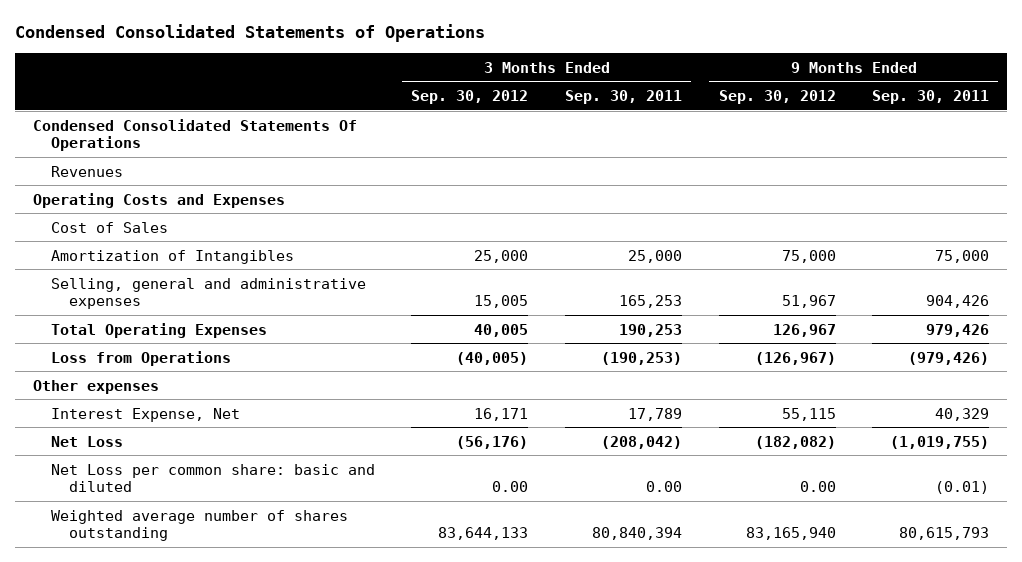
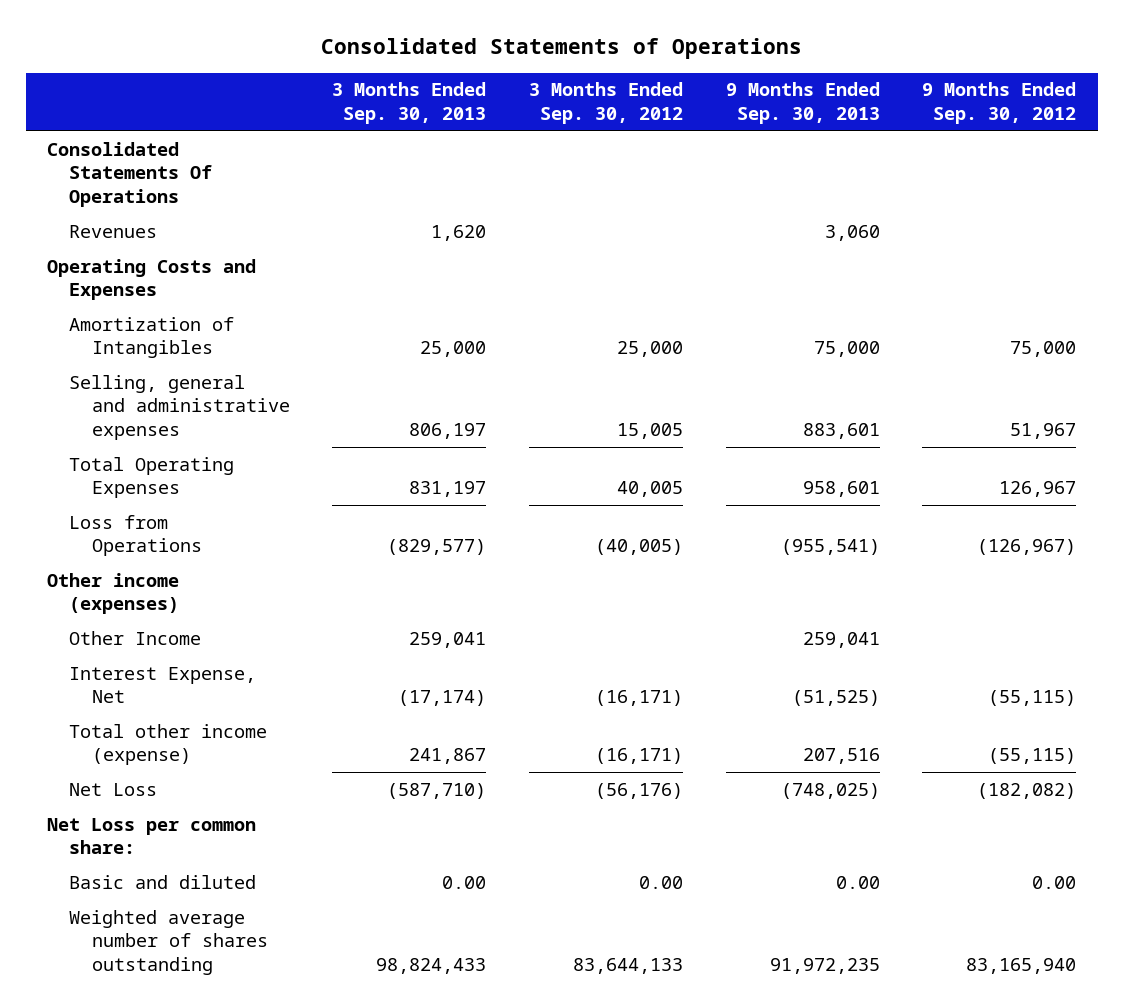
- Condensed Consolidated Statements of Operations
+ Consolidated Statements of Operations
- | 3 Months Ended Sep. 30, 2012 | 3 Months Ended Sep. 30, 2011 | 9 Months Ended Sep. 30, 2012 | 9 Months Ended Sep. 30, 2011
+ | 3 Months Ended Sep. 30, 2013 | 3 Months Ended Sep. 30, 2012 | 9 Months Ended Sep. 30, 2013 | 9 Months Ended Sep. 30, 2012
- Condensed Consolidated Statements Of Operations
+ Consolidated Statements Of Operations
- Cost of Sales
- Other expenses
- Interest Expense, Net | 16,171 | 17,789 | 55,115 | 40,329
+ Other income (expenses)
+ Other Income | 259,041 | | 259,041 |
+ Interest Expense, Net | (17,174) | (16,171) | (51,525) | (55,115)
+ Total other income (expense) | 241,867 | (16,171) | 207,516 | (55,115)
- Net Loss per common share: basic and diluted | 0.00 | 0.00 | 0.00 | (0.01)
+ Net Loss per common share:
+ Basic and diluted | 0.00 | 0.00 | 0.00 | 0.00

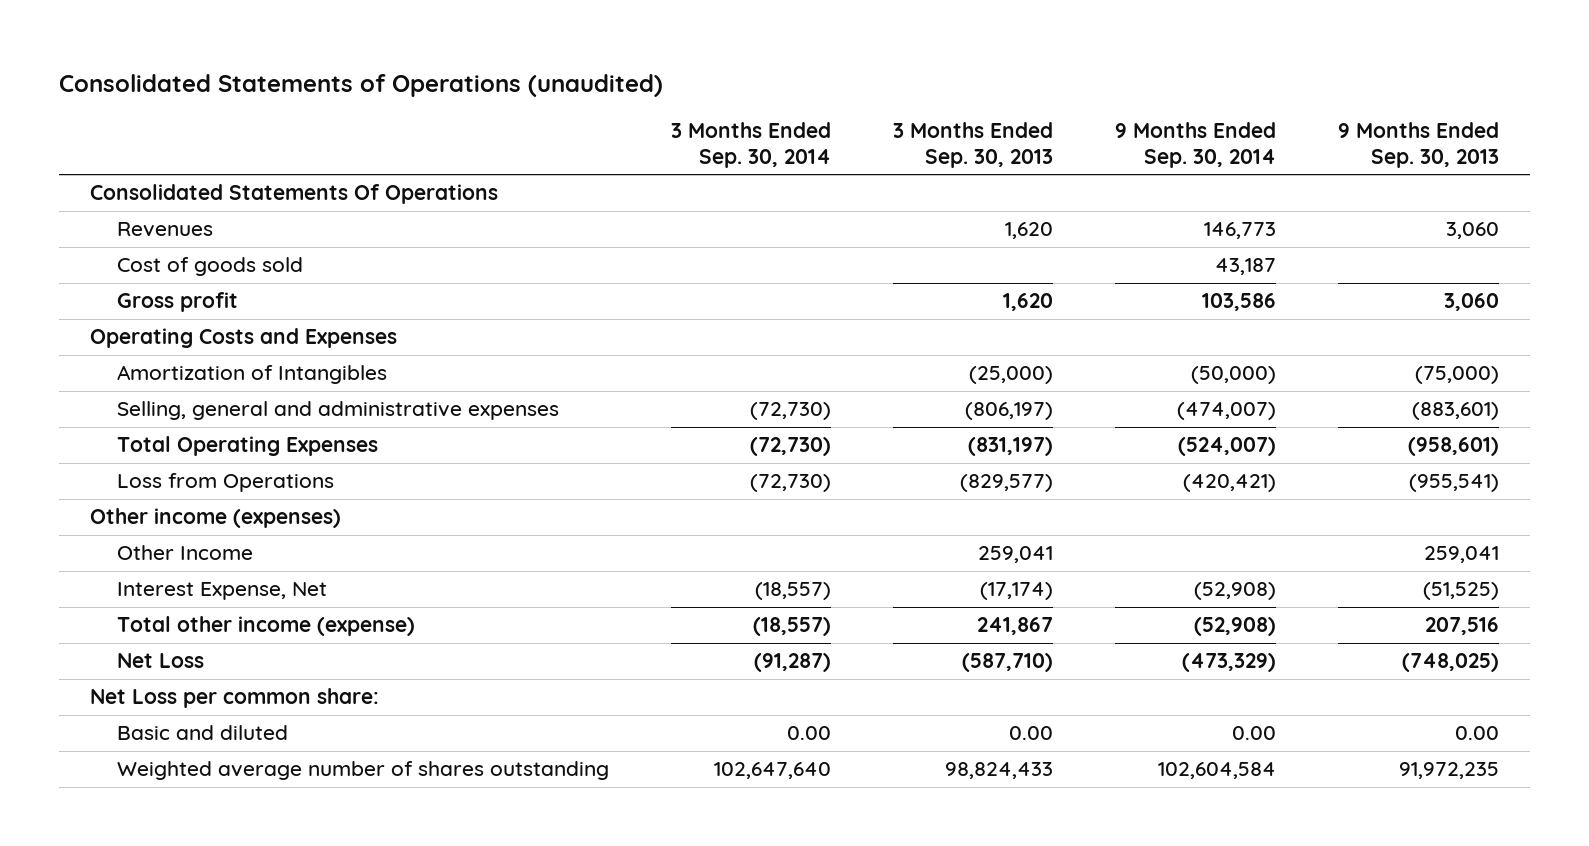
- Consolidated Statements of Operations
+ Consolidated Statements of Operations (unaudited)
- | 3 Months Ended Sep. 30, 2013 | 3 Months Ended Sep. 30, 2012 | 9 Months Ended Sep. 30, 2013 | 9 Months Ended Sep. 30, 2012
+ | 3 Months Ended Sep. 30, 2014 | 3 Months Ended Sep. 30, 2013 | 9 Months Ended Sep. 30, 2014 | 9 Months Ended Sep. 30, 2013
+ Cost of goods sold | | | 43,187 |
+ Gross profit | | 1,620 | 103,586 | 3,060
- Amortization of Intangibles | 25,000 | 25,000 | 75,000 | 75,000
- Selling, general and administrative expenses | 806,197 | 15,005 | 883,601 | 51,967
- Total Operating Expenses | 831,197 | 40,005 | 958,601 | 126,967
+ Amortization of Intangibles | | (25,000) | (50,000) | (75,000)
+ Selling, general and administrative expenses | (72,730) | (806,197) | (474,007) | (883,601)
+ Total Operating Expenses | (72,730) | (831,197) | (524,007) | (958,601)

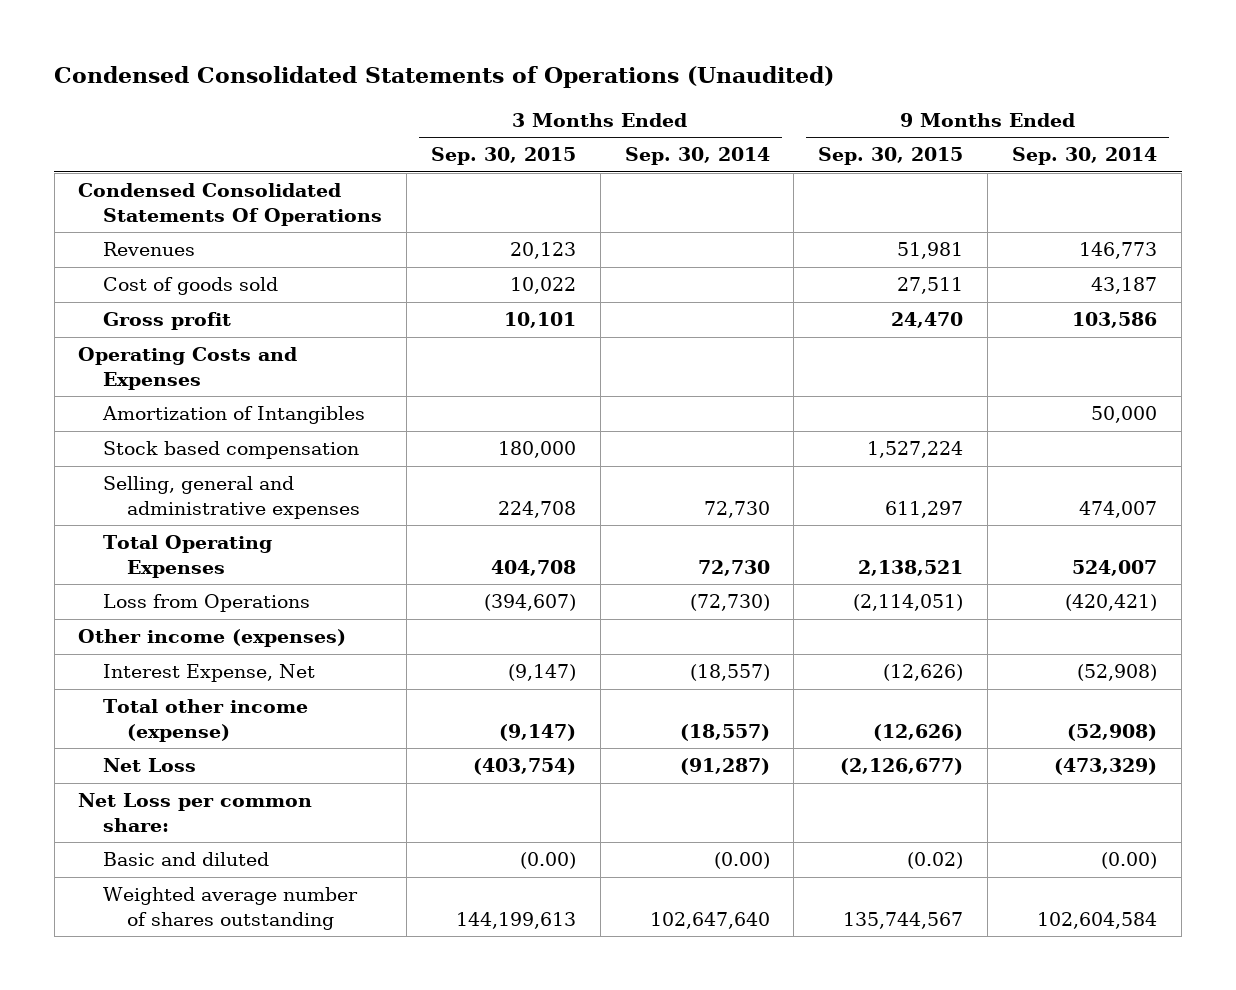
- Consolidated Statements of Operations (unaudited)
+ Condensed Consolidated Statements of Operations (Unaudited)
- | 3 Months Ended Sep. 30, 2014 | 3 Months Ended Sep. 30, 2013 | 9 Months Ended Sep. 30, 2014 | 9 Months Ended Sep. 30, 2013
+ | 3 Months Ended Sep. 30, 2015 | 3 Months Ended Sep. 30, 2014 | 9 Months Ended Sep. 30, 2015 | 9 Months Ended Sep. 30, 2014
- Consolidated Statements Of Operations
+ Condensed Consolidated Statements Of Operations
- Amortization of Intangibles | | (25,000) | (50,000) | (75,000)
- Selling, general and administrative expenses | (72,730) | (806,197) | (474,007) | (883,601)
- Total Operating Expenses | (72,730) | (831,197) | (524,007) | (958,601)
+ Amortization of Intangibles | | | | 50,000
+ Stock based compensation | 180,000 | | 1,527,224 |
+ Selling, general and administrative expenses | 224,708 | 72,730 | 611,297 | 474,007
+ Total Operating Expenses | 404,708 | 72,730 | 2,138,521 | 524,007
- Other Income | | 259,041 | | 259,041
- Basic and diluted | 0.00 | 0.00 | 0.00 | 0.00
+ Basic and diluted | (0.00) | (0.00) | (0.02) | (0.00)

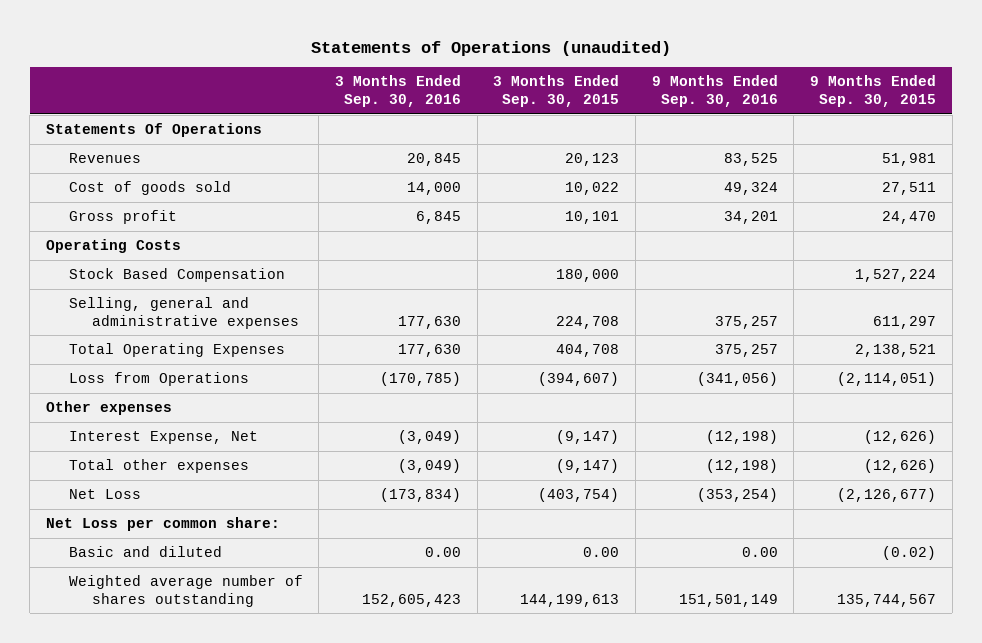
- Condensed Consolidated Statements of Operations (Unaudited)
+ Statements of Operations (unaudited)
- | 3 Months Ended Sep. 30, 2015 | 3 Months Ended Sep. 30, 2014 | 9 Months Ended Sep. 30, 2015 | 9 Months Ended Sep. 30, 2014
+ | 3 Months Ended Sep. 30, 2016 | 3 Months Ended Sep. 30, 2015 | 9 Months Ended Sep. 30, 2016 | 9 Months Ended Sep. 30, 2015
- Condensed Consolidated Statements Of Operations
+ Statements Of Operations
- Operating Costs and Expenses
- Amortization of Intangibles | | | | 50,000
- Stock based compensation | 180,000 | | 1,527,224 |
+ Operating Costs
+ Stock Based Compensation | | 180,000 | | 1,527,224
- Other income (expenses)
+ Other expenses
- Total other income (expense) | (9,147) | (18,557) | (12,626) | (52,908)
+ Total other expenses | (3,049) | (9,147) | (12,198) | (12,626)
- Basic and diluted | (0.00) | (0.00) | (0.02) | (0.00)
+ Basic and diluted | 0.00 | 0.00 | 0.00 | (0.02)

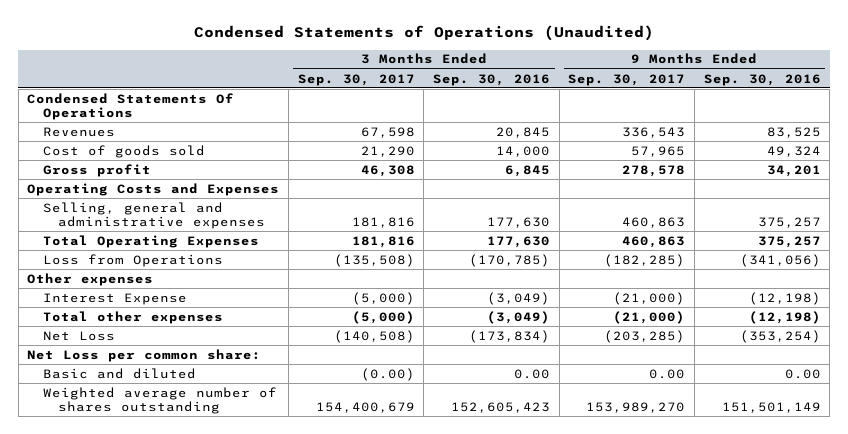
- Statements of Operations (unaudited)
+ Condensed Statements of Operations (Unaudited)
- | 3 Months Ended Sep. 30, 2016 | 3 Months Ended Sep. 30, 2015 | 9 Months Ended Sep. 30, 2016 | 9 Months Ended Sep. 30, 2015
+ | 3 Months Ended Sep. 30, 2017 | 3 Months Ended Sep. 30, 2016 | 9 Months Ended Sep. 30, 2017 | 9 Months Ended Sep. 30, 2016
- Statements Of Operations
+ Condensed Statements Of Operations
- Operating Costs
- Stock Based Compensation | | 180,000 | | 1,527,224
+ Operating Costs and Expenses
- Interest Expense, Net | (3,049) | (9,147) | (12,198) | (12,626)
+ Interest Expense | (5,000) | (3,049) | (21,000) | (12,198)

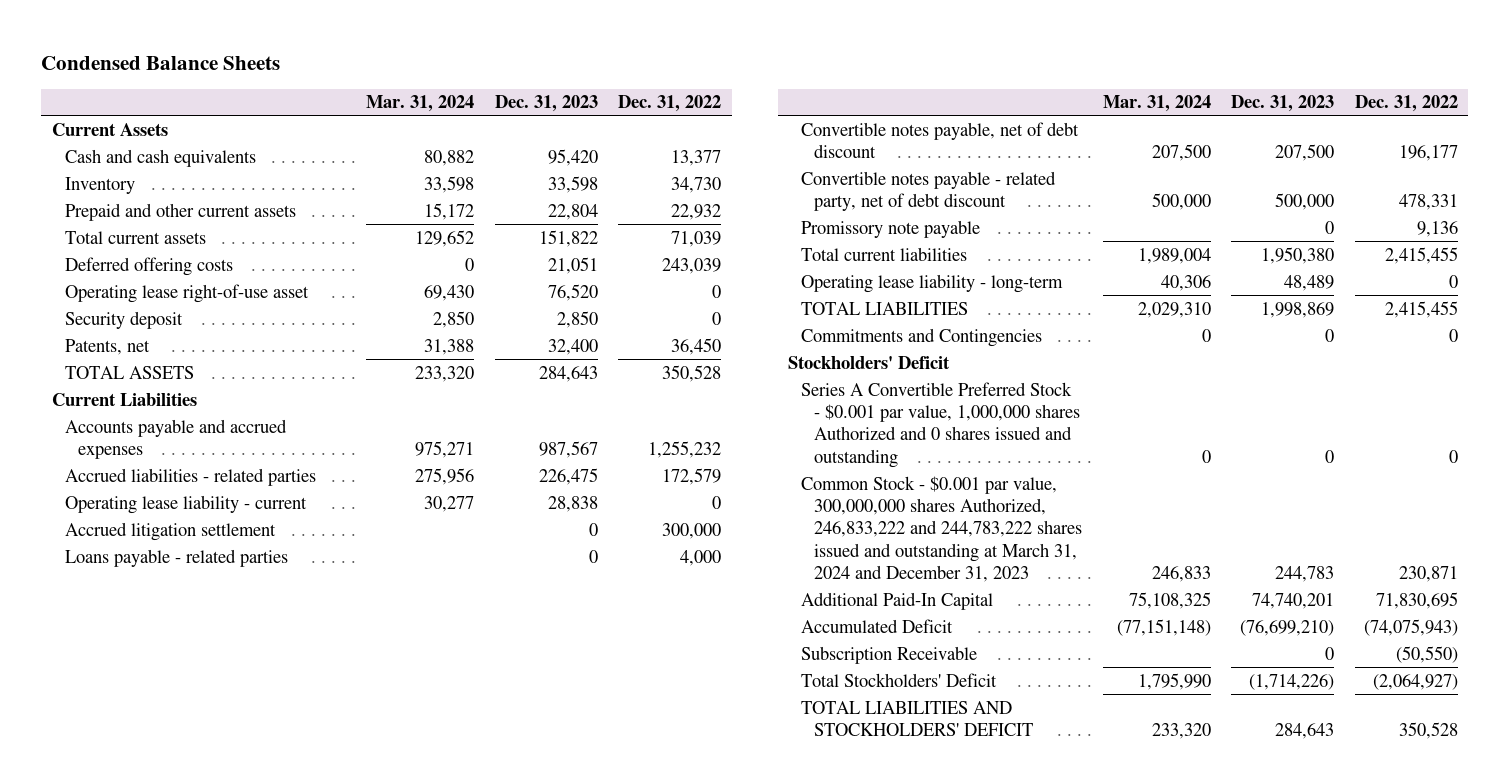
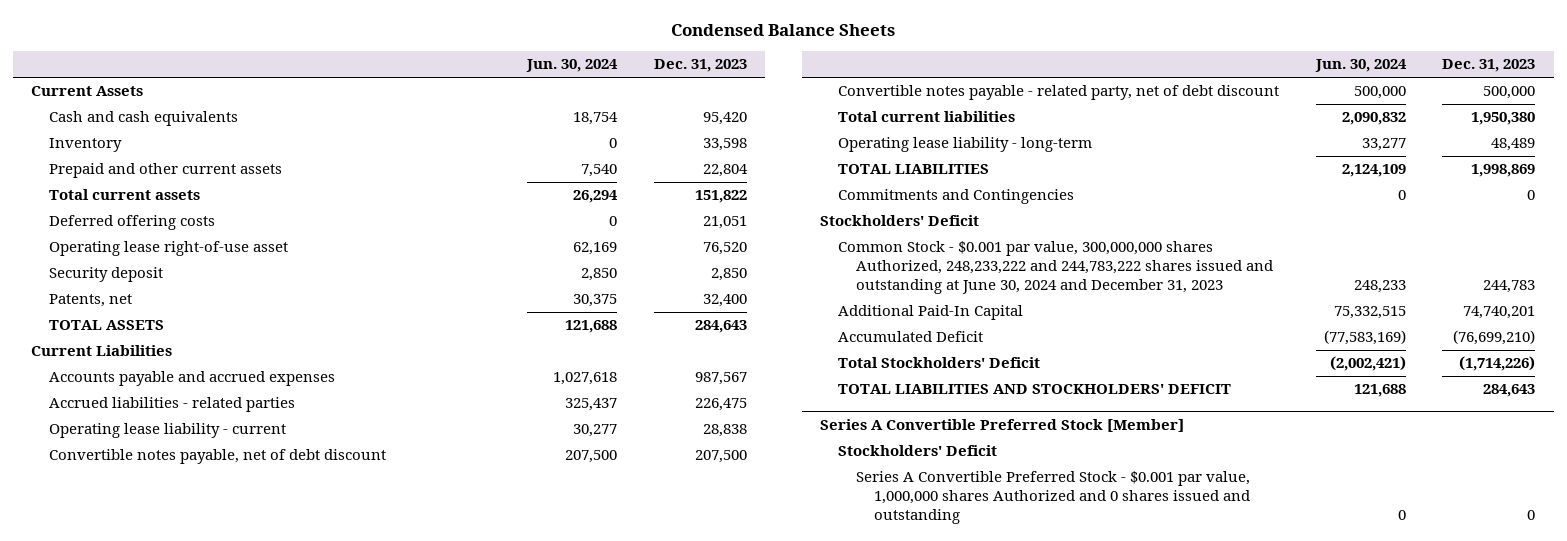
- | Mar. 31, 2024 | Dec. 31, 2023 | Dec. 31, 2022
+ | Jun. 30, 2024 | Dec. 31, 2023
- Accrued litigation settlement | | 0 | 300,000
- Loans payable - related parties | | 0 | 4,000
- Promissory note payable | | 0 | 9,136
- Series A Convertible Preferred Stock - $0.001 par value, 1,000,000 shares Authorized and 0 shares issued and outstanding | 0 | 0 | 0
- Common Stock - $0.001 par value, 300,000,000 shares Authorized, 246,833,222 and 244,783,222 shares issued and outstanding at March 31, 2024 and December 31, 2023 | 246,833 | 244,783 | 230,871
+ Common Stock - $0.001 par value, 300,000,000 shares Authorized, 248,233,222 and 244,783,222 shares issued and outstanding at June 30, 2024 and December 31, 2023 | 248,233 | 244,783
- Subscription Receivable | | 0 | (50,550)
+ Series A Convertible Preferred Stock [Member]
+ Stockholders' Deficit
+ Series A Convertible Preferred Stock - $0.001 par value, 1,000,000 shares Authorized and 0 shares issued and outstanding | 0 | 0

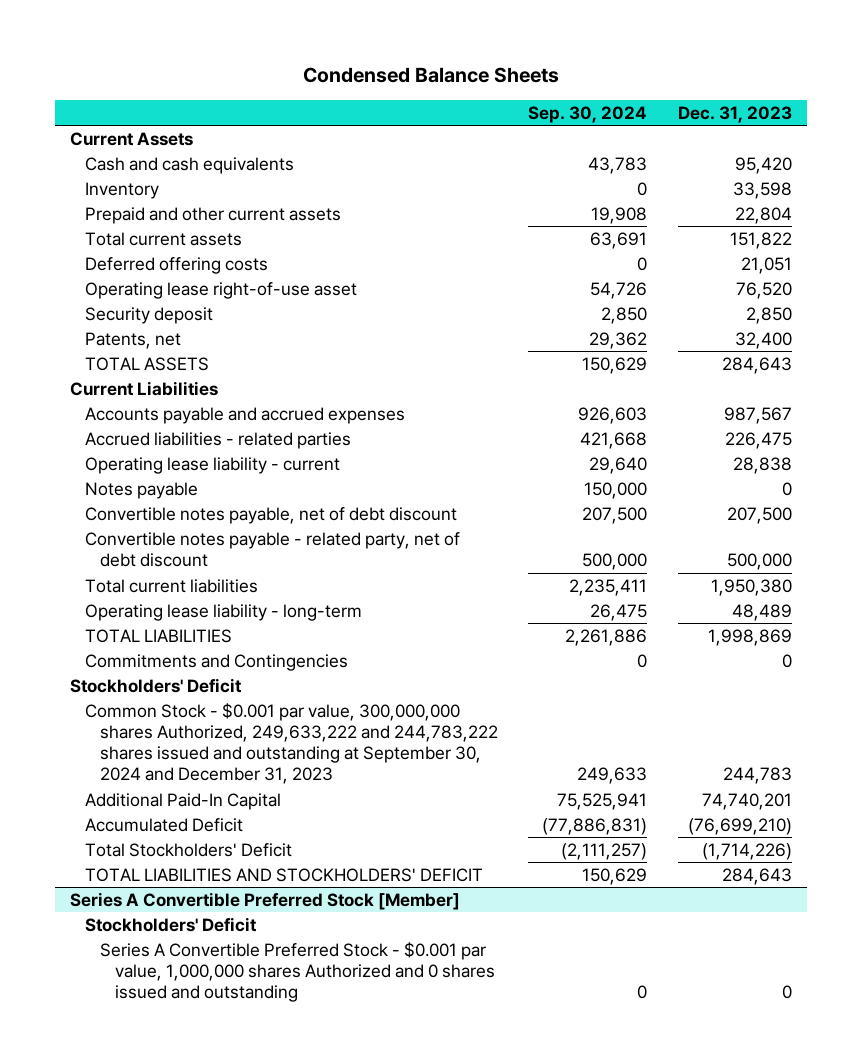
- | Jun. 30, 2024 | Dec. 31, 2023
+ | Sep. 30, 2024 | Dec. 31, 2023
+ Notes payable | 150,000 | 0
- Common Stock - $0.001 par value, 300,000,000 shares Authorized, 248,233,222 and 244,783,222 shares issued and outstanding at June 30, 2024 and December 31, 2023 | 248,233 | 244,783
+ Common Stock - $0.001 par value, 300,000,000 shares Authorized, 249,633,222 and 244,783,222 shares issued and outstanding at September 30, 2024 and December 31, 2023 | 249,633 | 244,783

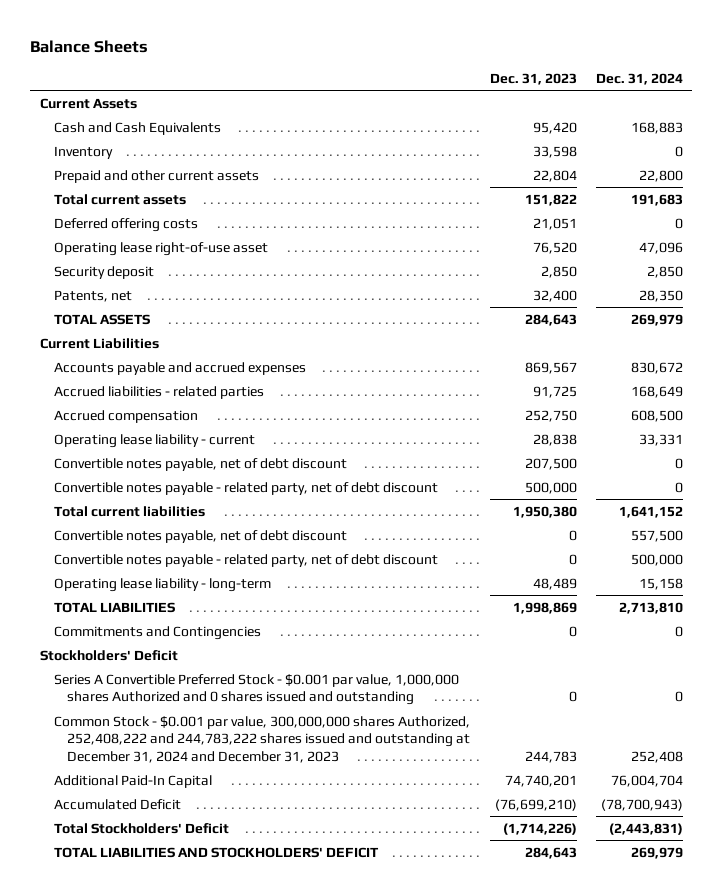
- Condensed Balance Sheets
+ Balance Sheets
- | Sep. 30, 2024 | Dec. 31, 2023
+ | Dec. 31, 2023 | Dec. 31, 2024
- Cash and cash equivalents | 43,783 | 95,420
+ Cash and Cash Equivalents | 95,420 | 168,883
- Accounts payable and accrued expenses | 926,603 | 987,567
- Accrued liabilities - related parties | 421,668 | 226,475
+ Accounts payable and accrued expenses | 869,567 | 830,672
+ Accrued liabilities - related parties | 91,725 | 168,649
+ Accrued compensation | 252,750 | 608,500
- Notes payable | 150,000 | 0
+ Convertible notes payable, net of debt discount | 0 | 557,500
+ Convertible notes payable - related party, net of debt discount | 0 | 500,000
- Common Stock - $0.001 par value, 300,000,000 shares Authorized, 249,633,222 and 244,783,222 shares issued and outstanding at September 30, 2024 and December 31, 2023 | 249,633 | 244,783
+ Series A Convertible Preferred Stock - $0.001 par value, 1,000,000 shares Authorized and 0 shares issued and outstanding | 0 | 0
+ Common Stock - $0.001 par value, 300,000,000 shares Authorized, 252,408,222 and 244,783,222 shares issued and outstanding at December 31, 2024 and December 31, 2023 | 244,783 | 252,408
- Series A Convertible Preferred Stock [Member]
- Stockholders' Deficit
- Series A Convertible Preferred Stock - $0.001 par value, 1,000,000 shares Authorized and 0 shares issued and outstanding | 0 | 0

